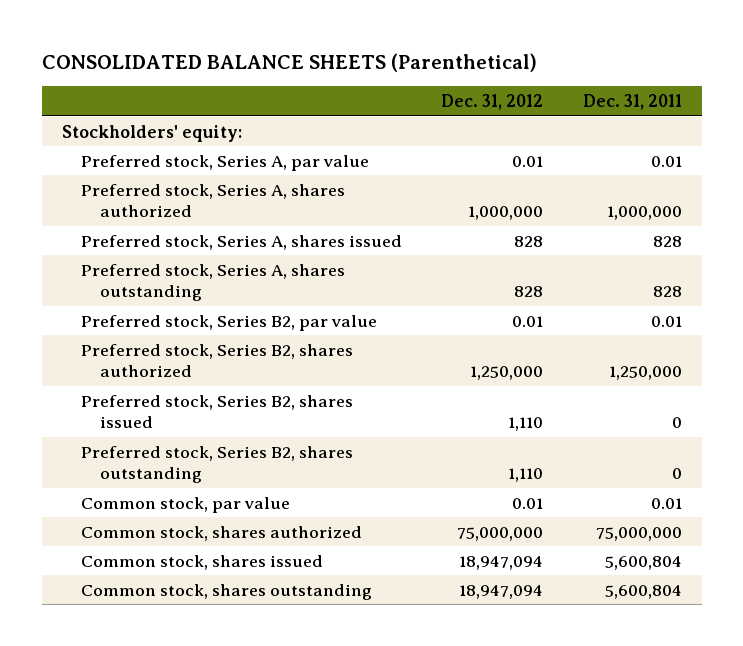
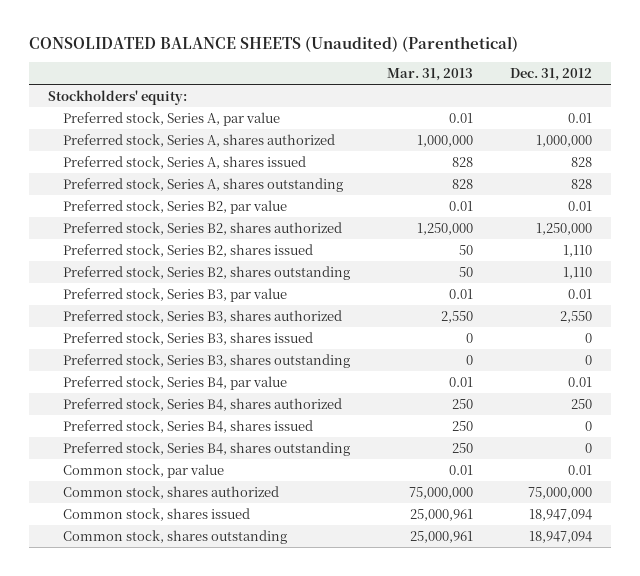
- CONSOLIDATED BALANCE SHEETS (Parenthetical)
+ CONSOLIDATED BALANCE SHEETS (Unaudited) (Parenthetical)
- | Dec. 31, 2012 | Dec. 31, 2011
+ | Mar. 31, 2013 | Dec. 31, 2012
+ Preferred stock, Series B3, par value | 0.01 | 0.01
+ Preferred stock, Series B3, shares authorized | 2,550 | 2,550
+ Preferred stock, Series B3, shares issued | 0 | 0
+ Preferred stock, Series B3, shares outstanding | 0 | 0
+ Preferred stock, Series B4, par value | 0.01 | 0.01
+ Preferred stock, Series B4, shares authorized | 250 | 250
+ Preferred stock, Series B4, shares issued | 250 | 0
+ Preferred stock, Series B4, shares outstanding | 250 | 0

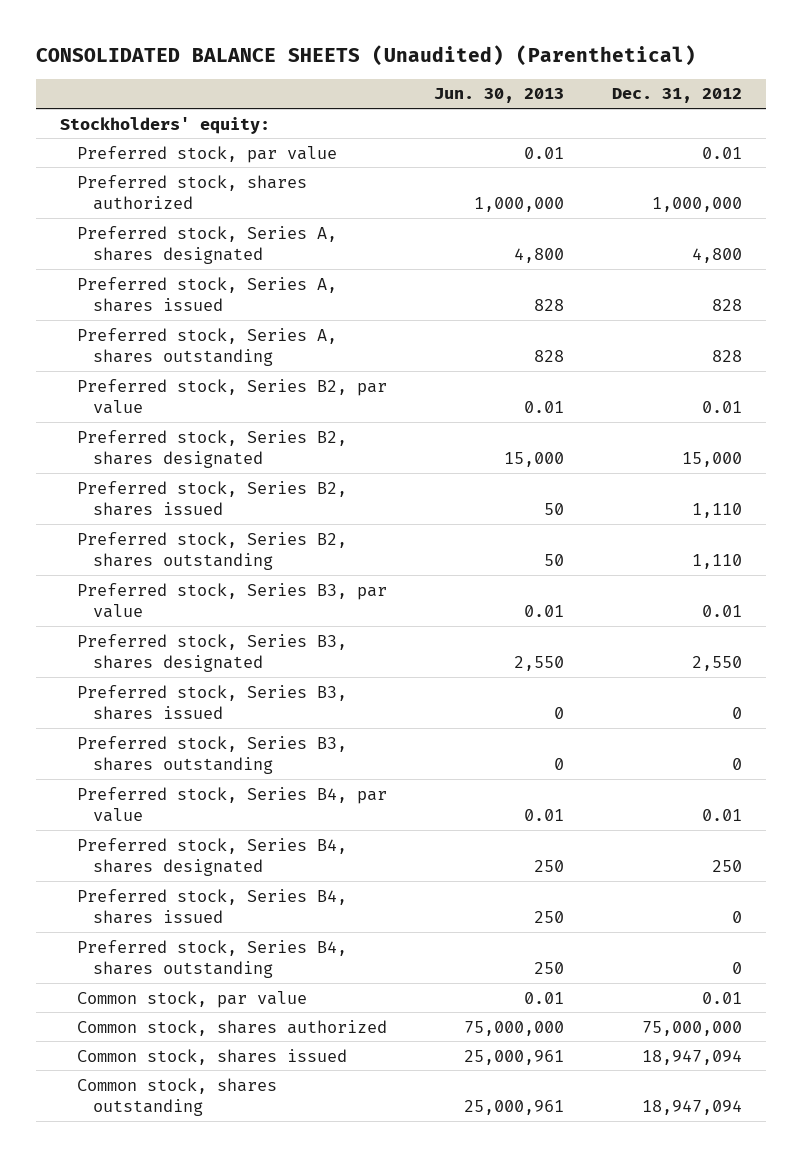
- | Mar. 31, 2013 | Dec. 31, 2012
+ | Jun. 30, 2013 | Dec. 31, 2012
- Preferred stock, Series A, par value | 0.01 | 0.01
- Preferred stock, Series A, shares authorized | 1,000,000 | 1,000,000
+ Preferred stock, par value | 0.01 | 0.01
+ Preferred stock, shares authorized | 1,000,000 | 1,000,000
+ Preferred stock, Series A, shares designated | 4,800 | 4,800
- Preferred stock, Series B2, shares authorized | 1,250,000 | 1,250,000
+ Preferred stock, Series B2, shares designated | 15,000 | 15,000
- Preferred stock, Series B3, shares authorized | 2,550 | 2,550
+ Preferred stock, Series B3, shares designated | 2,550 | 2,550
- Preferred stock, Series B4, shares authorized | 250 | 250
+ Preferred stock, Series B4, shares designated | 250 | 250

